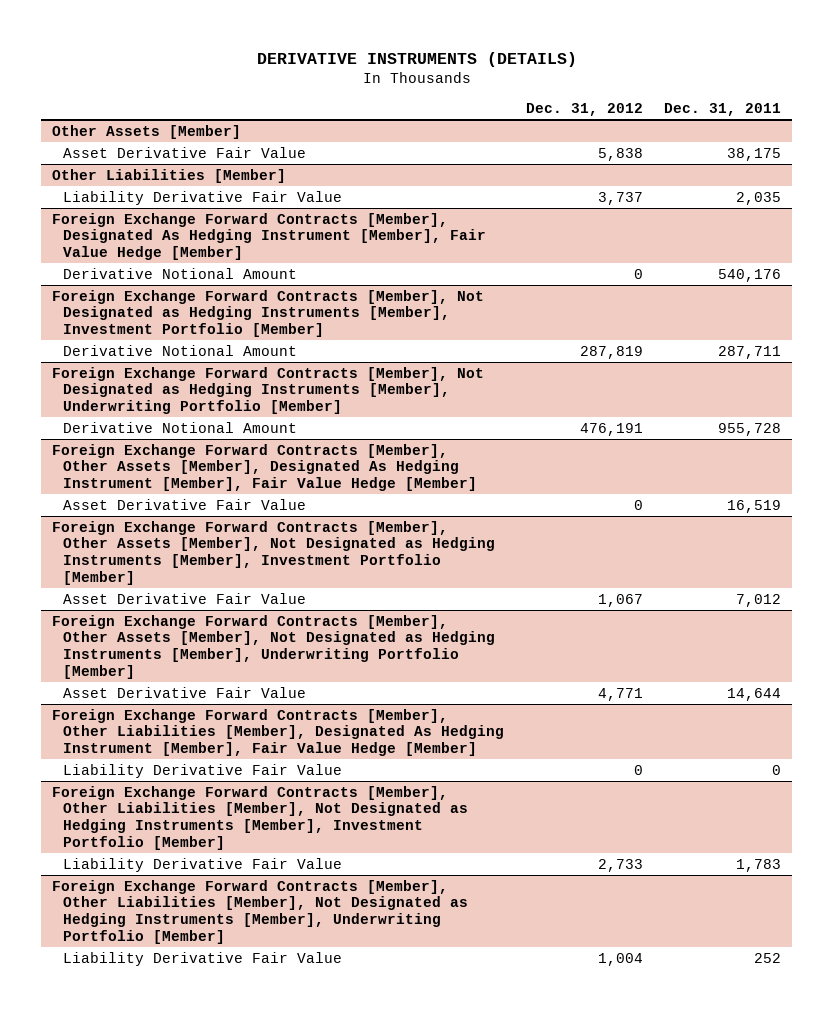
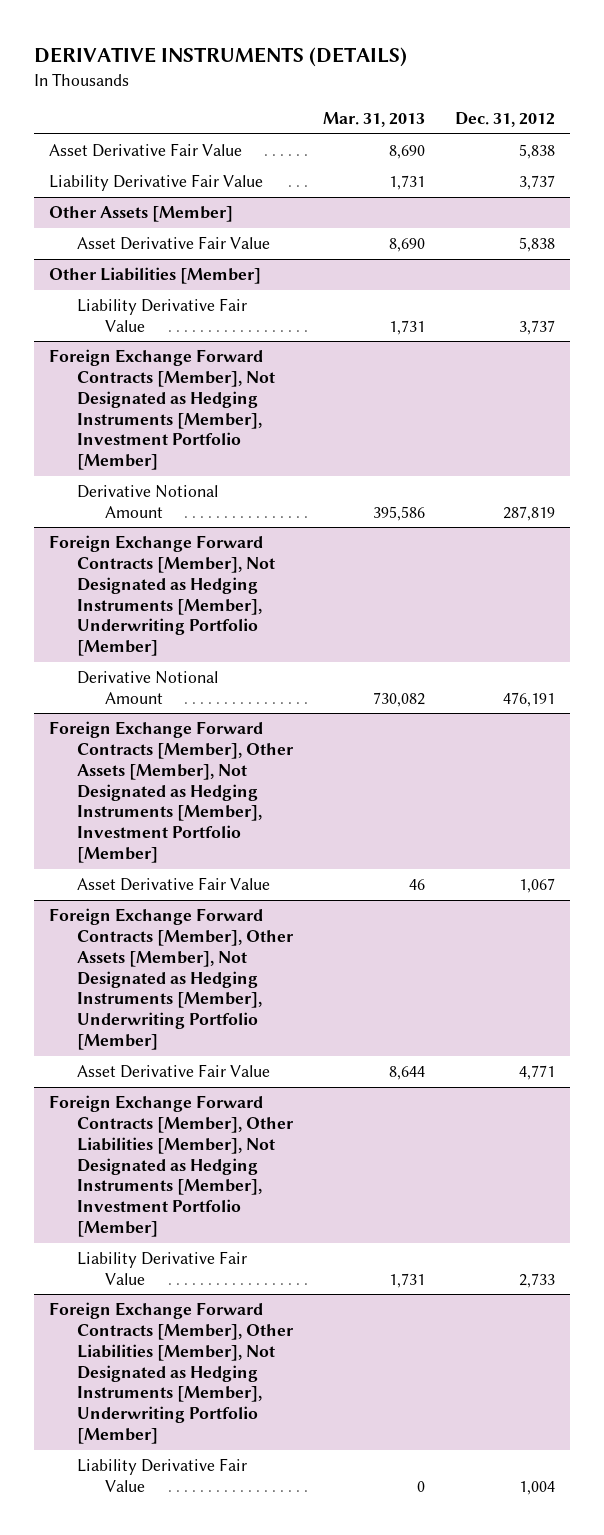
- | Dec. 31, 2012 | Dec. 31, 2011
+ | Mar. 31, 2013 | Dec. 31, 2012
+ Asset Derivative Fair Value | 8,690 | 5,838
+ Liability Derivative Fair Value | 1,731 | 3,737
- Foreign Exchange Forward Contracts [Member], Designated As Hedging Instrument [Member], Fair Value Hedge [Member]
- Derivative Notional Amount | 0 | 540,176
- Foreign Exchange Forward Contracts [Member], Other Assets [Member], Designated As Hedging Instrument [Member], Fair Value Hedge [Member]
- Asset Derivative Fair Value | 0 | 16,519
- Foreign Exchange Forward Contracts [Member], Other Liabilities [Member], Designated As Hedging Instrument [Member], Fair Value Hedge [Member]
- Liability Derivative Fair Value | 0 | 0

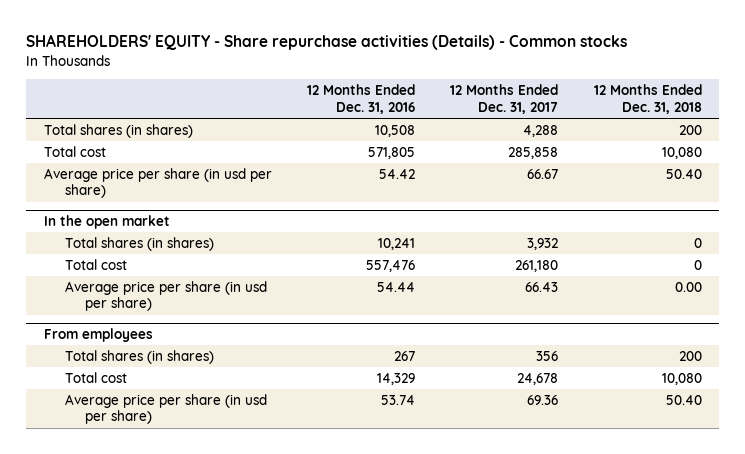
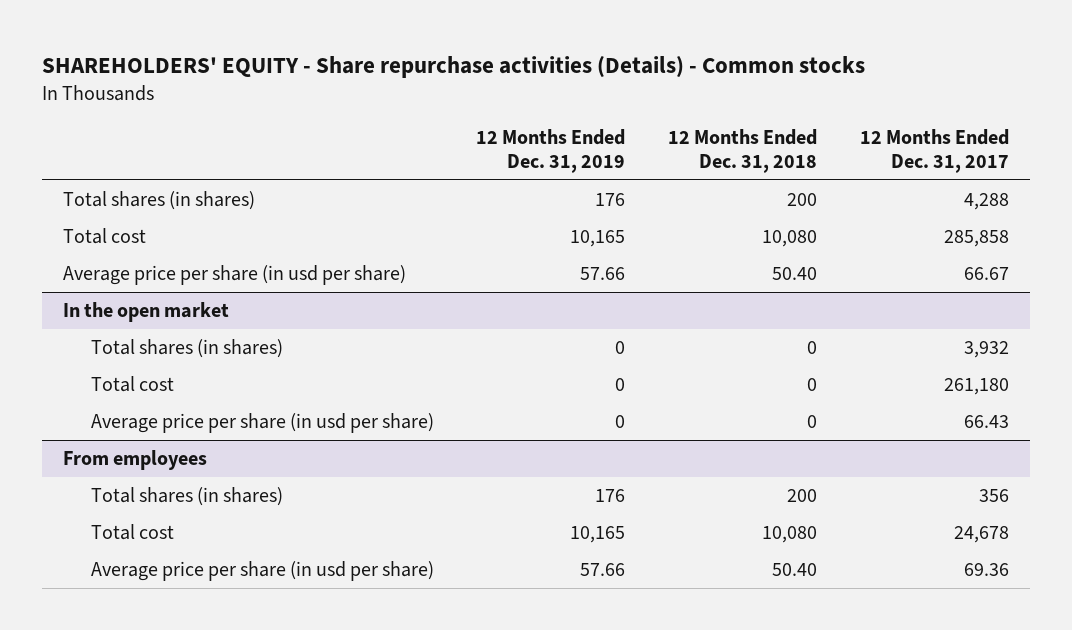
- | 12 Months Ended Dec. 31, 2016 | 12 Months Ended Dec. 31, 2017 | 12 Months Ended Dec. 31, 2018
+ | 12 Months Ended Dec. 31, 2019 | 12 Months Ended Dec. 31, 2018 | 12 Months Ended Dec. 31, 2017
@ In the open market
- Average price per share (in usd per share) | 54.44 | 66.43 | 0.00
+ Average price per share (in usd per share) | 0 | 0 | 66.43

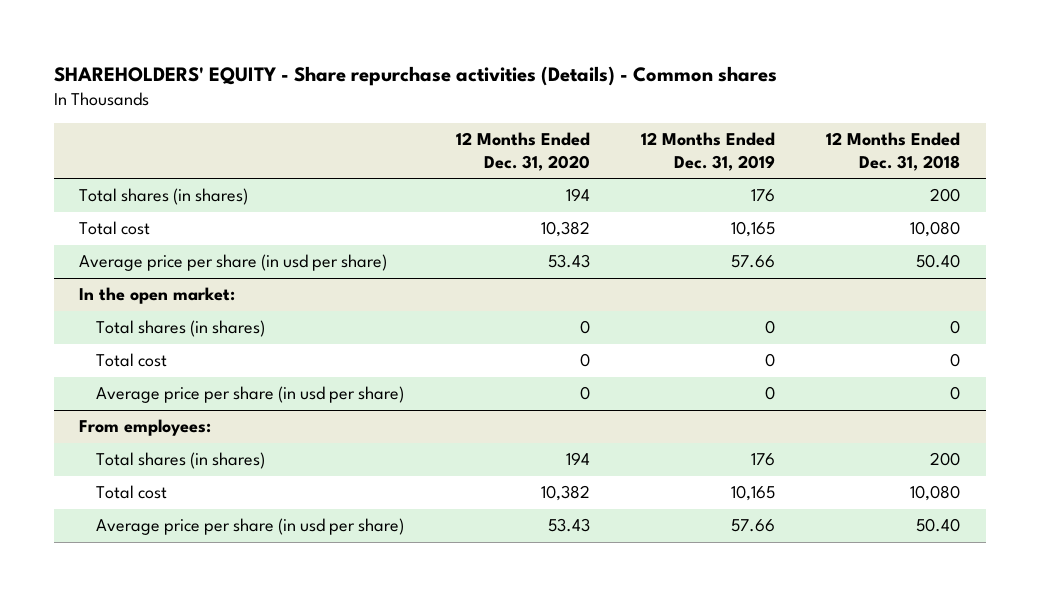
- SHAREHOLDERS' EQUITY - Share repurchase activities (Details) - Common stocks
+ SHAREHOLDERS' EQUITY - Share repurchase activities (Details) - Common shares
- | 12 Months Ended Dec. 31, 2019 | 12 Months Ended Dec. 31, 2018 | 12 Months Ended Dec. 31, 2017
+ | 12 Months Ended Dec. 31, 2020 | 12 Months Ended Dec. 31, 2019 | 12 Months Ended Dec. 31, 2018
- In the open market
+ In the open market:
- From employees
+ From employees:

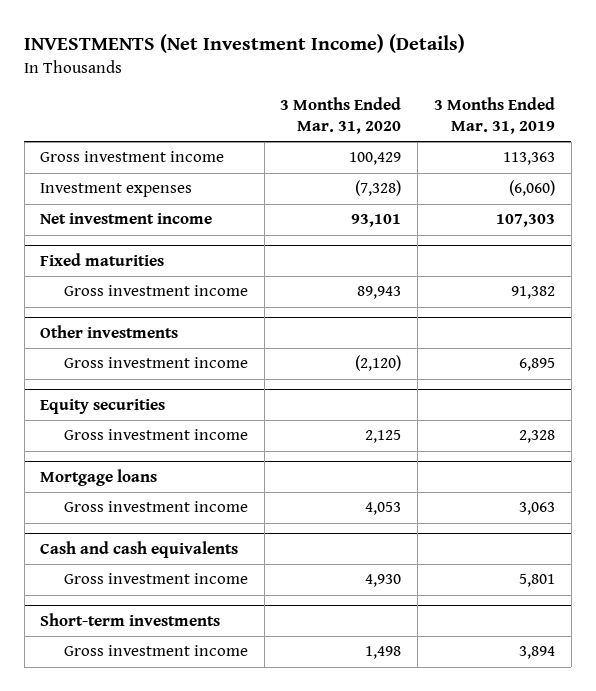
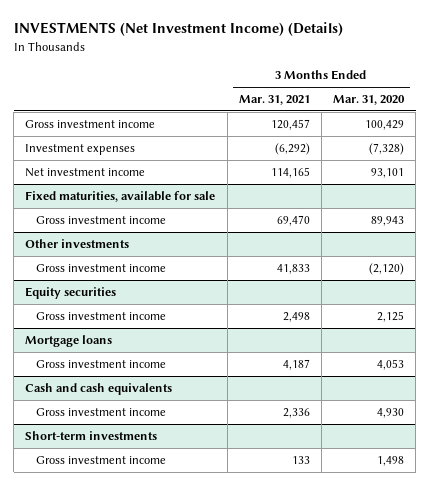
- | 3 Months Ended Mar. 31, 2020 | 3 Months Ended Mar. 31, 2019
+ | 3 Months Ended Mar. 31, 2021 | 3 Months Ended Mar. 31, 2020
- Fixed maturities
+ Fixed maturities, available for sale

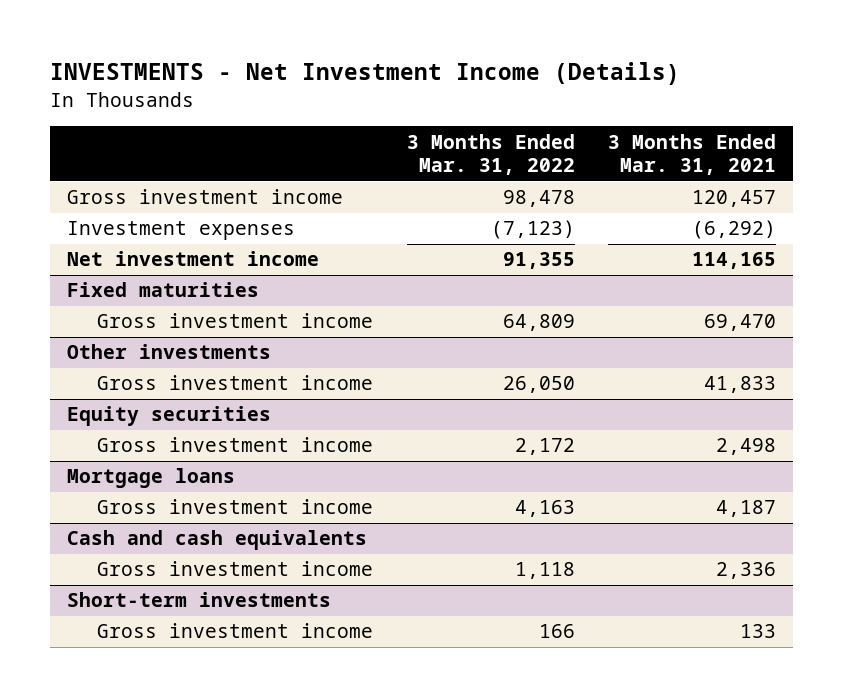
- INVESTMENTS (Net Investment Income) (Details)
+ INVESTMENTS - Net Investment Income (Details)
- | 3 Months Ended Mar. 31, 2021 | 3 Months Ended Mar. 31, 2020
+ | 3 Months Ended Mar. 31, 2022 | 3 Months Ended Mar. 31, 2021
- Fixed maturities, available for sale
+ Fixed maturities

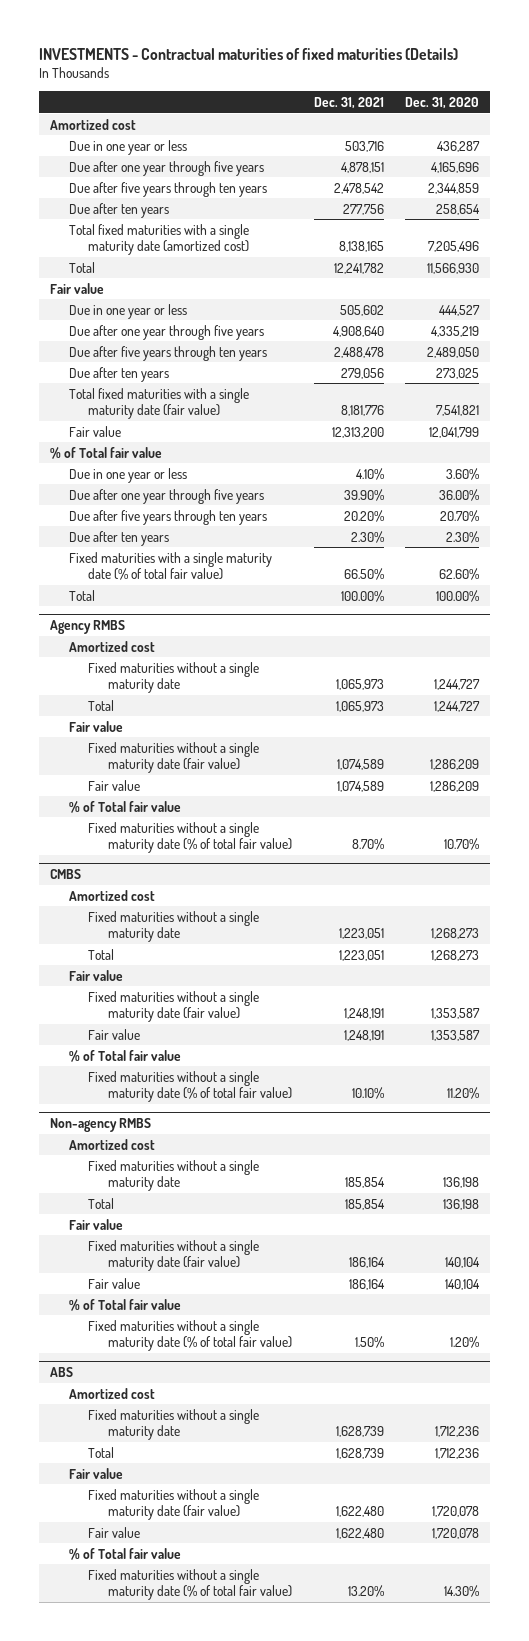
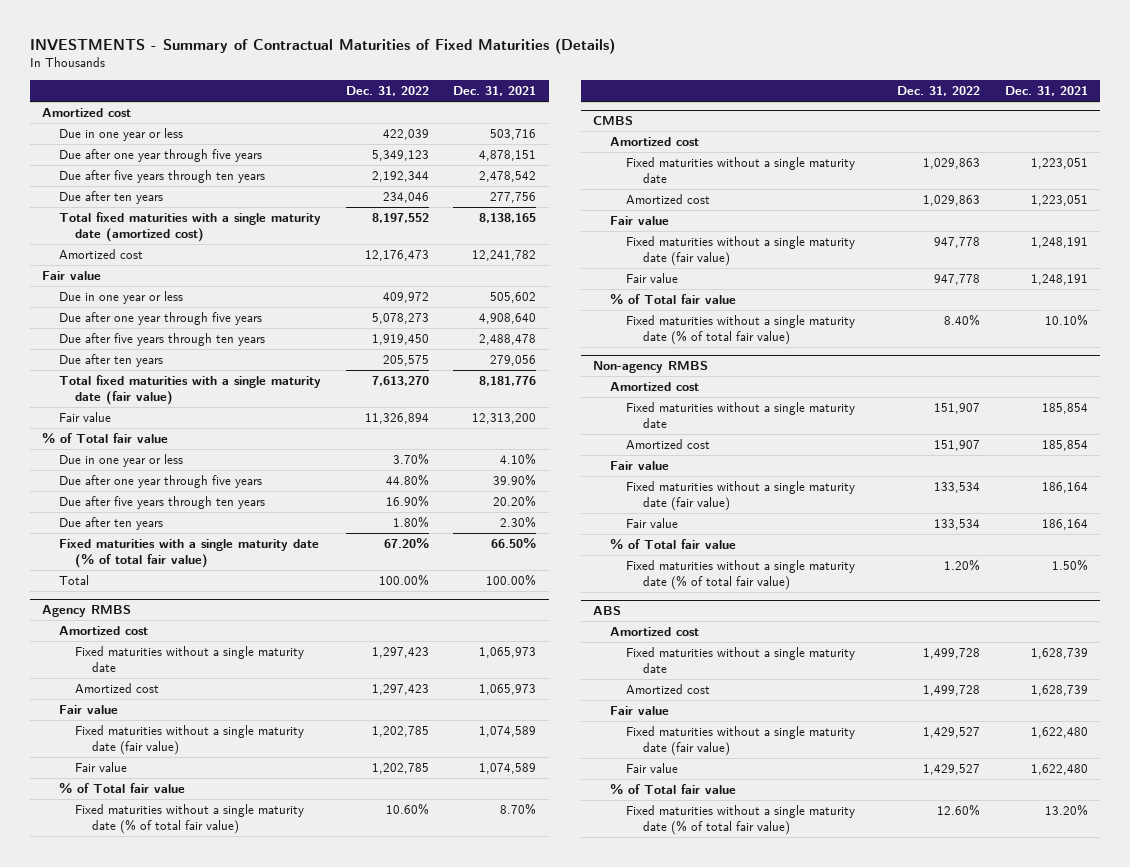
- INVESTMENTS - Contractual maturities of fixed maturities (Details)
+ INVESTMENTS - Summary of Contractual Maturities of Fixed Maturities (Details)
- | Dec. 31, 2021 | Dec. 31, 2020
+ | Dec. 31, 2022 | Dec. 31, 2021
- Total | 12,241,782 | 11,566,930
+ Amortized cost | 12,176,473 | 12,241,782
@ Agency RMBS
- Total | 1,065,973 | 1,244,727
+ Amortized cost | 1,297,423 | 1,065,973
@ CMBS
- Total | 1,223,051 | 1,268,273
+ Amortized cost | 1,029,863 | 1,223,051
@ Non-agency RMBS
- Total | 185,854 | 136,198
+ Amortized cost | 151,907 | 185,854
@ ABS
- Total | 1,628,739 | 1,712,236
+ Amortized cost | 1,499,728 | 1,628,739

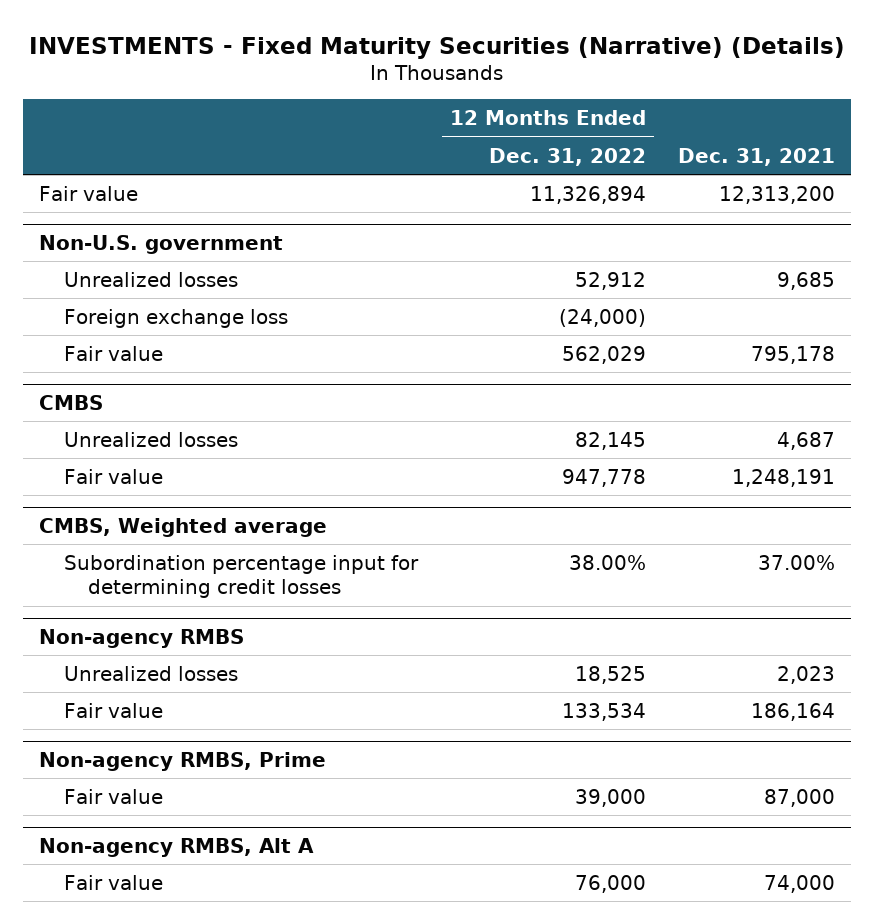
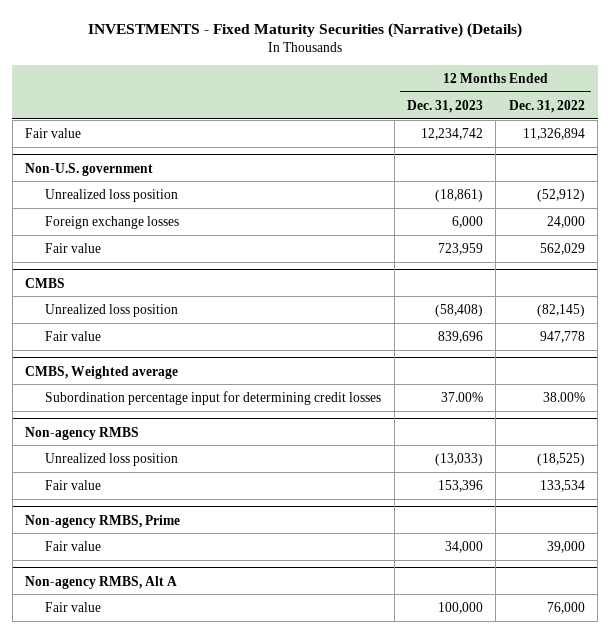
- | 12 Months Ended Dec. 31, 2022 | Dec. 31, 2021
+ | 12 Months Ended Dec. 31, 2023 | 12 Months Ended Dec. 31, 2022
@ Non-U.S. government
- Unrealized losses | 52,912 | 9,685
- Foreign exchange loss | (24,000) |
+ Unrealized loss position | (18,861) | (52,912)
+ Foreign exchange losses | 6,000 | 24,000
@ CMBS
- Unrealized losses | 82,145 | 4,687
+ Unrealized loss position | (58,408) | (82,145)
@ Non-agency RMBS
- Unrealized losses | 18,525 | 2,023
+ Unrealized loss position | (13,033) | (18,525)

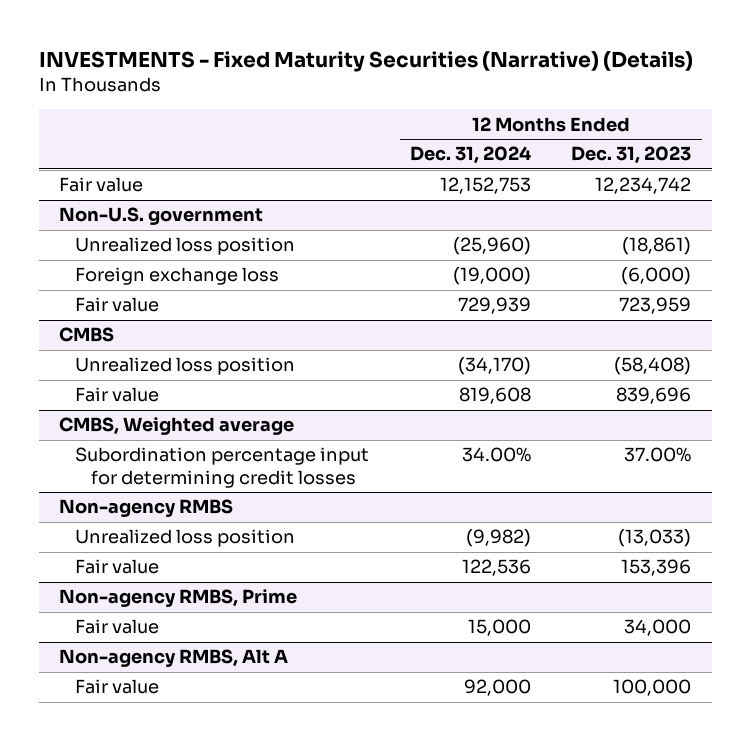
- | 12 Months Ended Dec. 31, 2023 | 12 Months Ended Dec. 31, 2022
+ | 12 Months Ended Dec. 31, 2024 | 12 Months Ended Dec. 31, 2023
@ Non-U.S. government
- Foreign exchange losses | 6,000 | 24,000
+ Foreign exchange loss | (19,000) | (6,000)

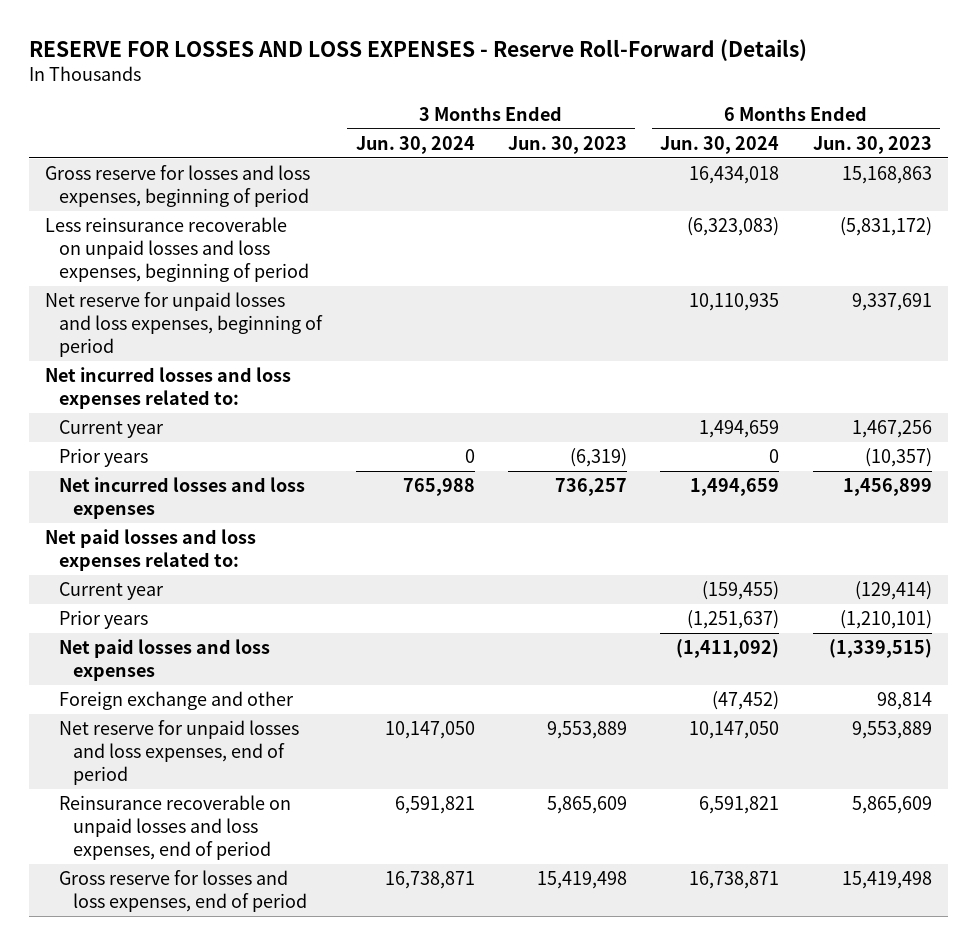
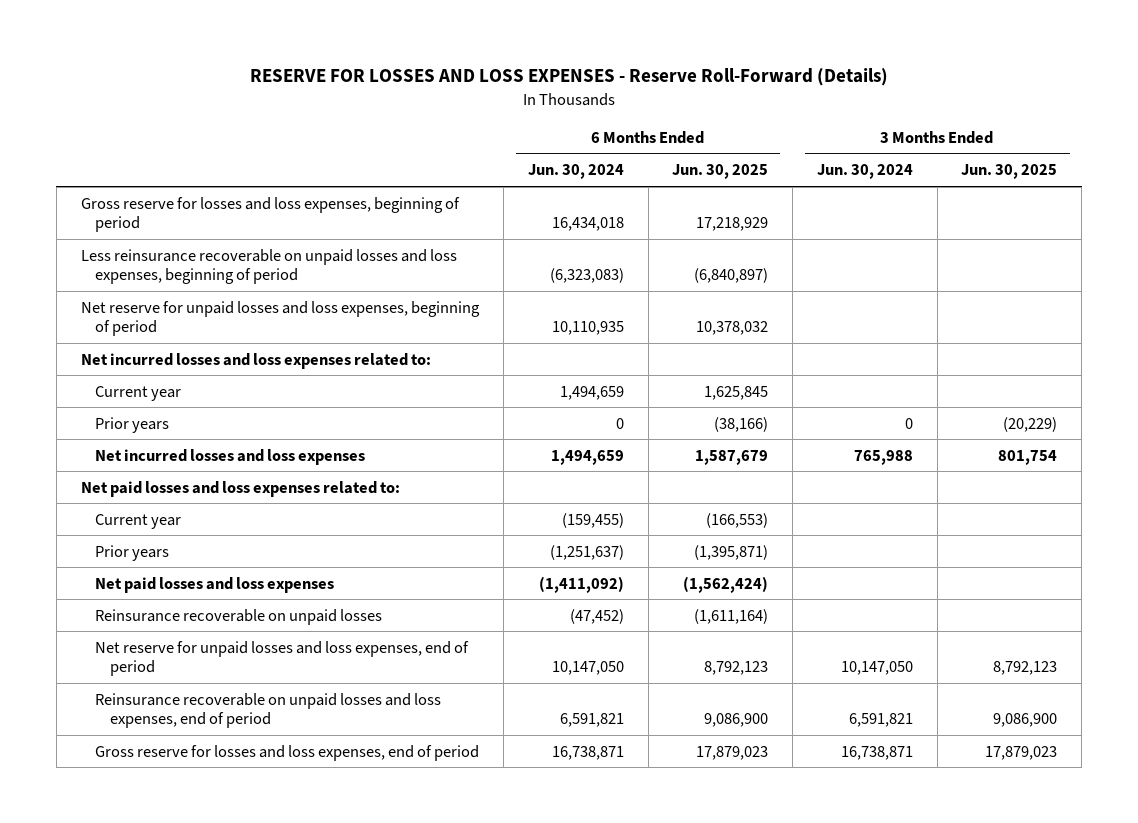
- | 3 Months Ended Jun. 30, 2024 | 3 Months Ended Jun. 30, 2023 | 6 Months Ended Jun. 30, 2024 | 6 Months Ended Jun. 30, 2023
+ | 6 Months Ended Jun. 30, 2024 | 6 Months Ended Jun. 30, 2025 | 3 Months Ended Jun. 30, 2024 | 3 Months Ended Jun. 30, 2025
- Foreign exchange and other | | | (47,452) | 98,814
+ Reinsurance recoverable on unpaid losses | (47,452) | (1,611,164) | |

